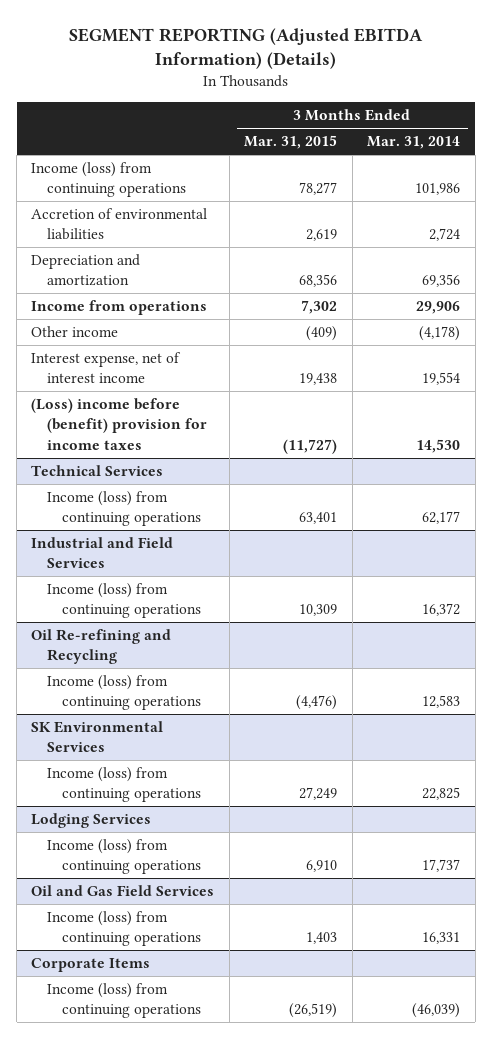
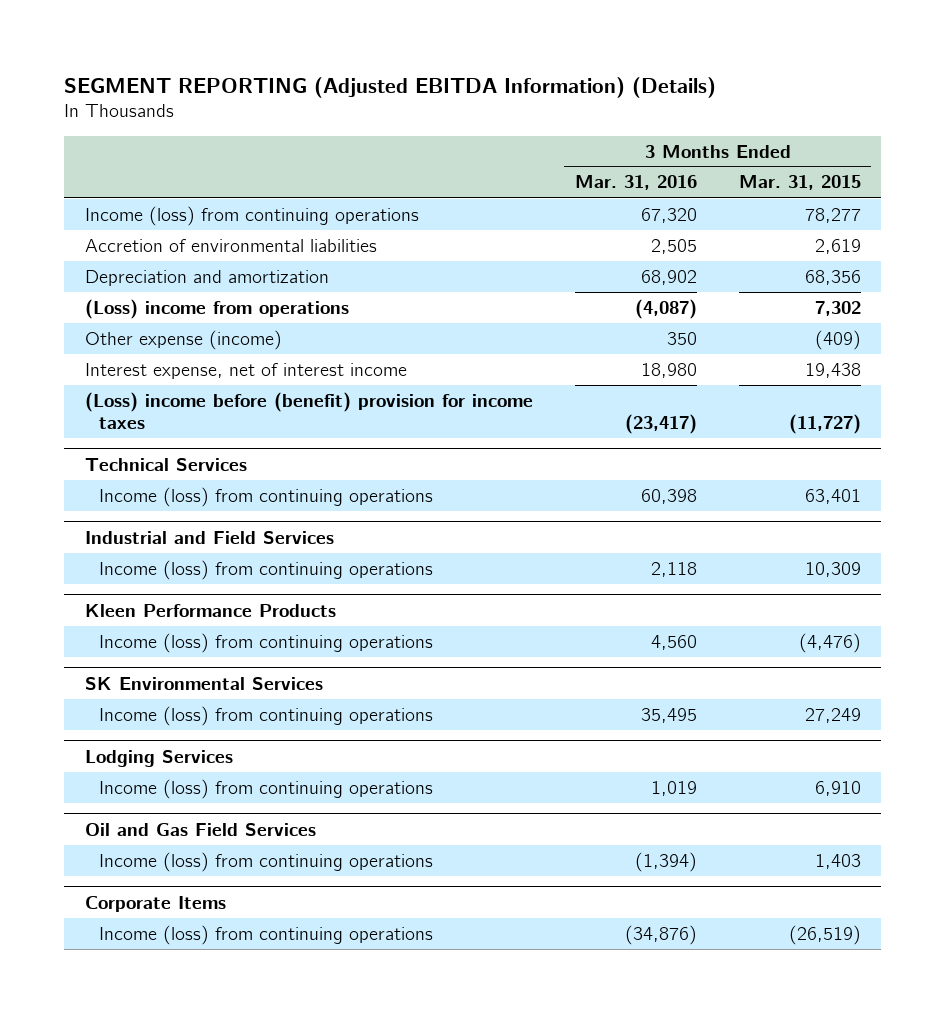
- | 3 Months Ended Mar. 31, 2015 | 3 Months Ended Mar. 31, 2014
+ | 3 Months Ended Mar. 31, 2016 | 3 Months Ended Mar. 31, 2015
- Income from operations | 7,302 | 29,906
- Other income | (409) | (4,178)
+ (Loss) income from operations | (4,087) | 7,302
+ Other expense (income) | 350 | (409)
- Oil Re-refining and Recycling
+ Kleen Performance Products

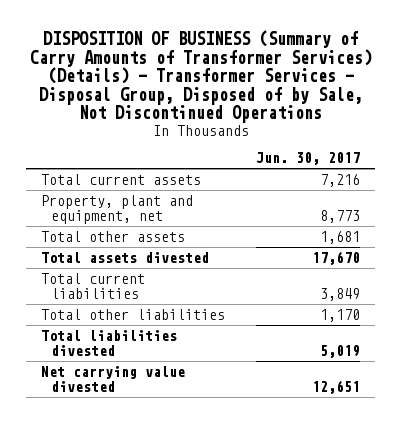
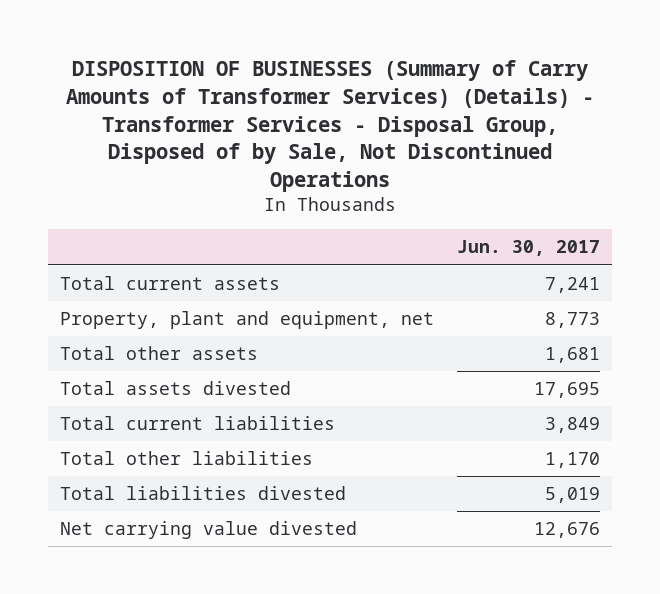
- DISPOSITION OF BUSINESS (Summary of Carry Amounts of Transformer Services) (Details) - Transformer Services - Disposal Group, Disposed of by Sale, Not Discontinued Operations
+ DISPOSITION OF BUSINESSES (Summary of Carry Amounts of Transformer Services) (Details) - Transformer Services - Disposal Group, Disposed of by Sale, Not Discontinued Operations
- Total current assets | 7,216
+ Total current assets | 7,241
- Total assets divested | 17,670
+ Total assets divested | 17,695
- Net carrying value divested | 12,651
+ Net carrying value divested | 12,676

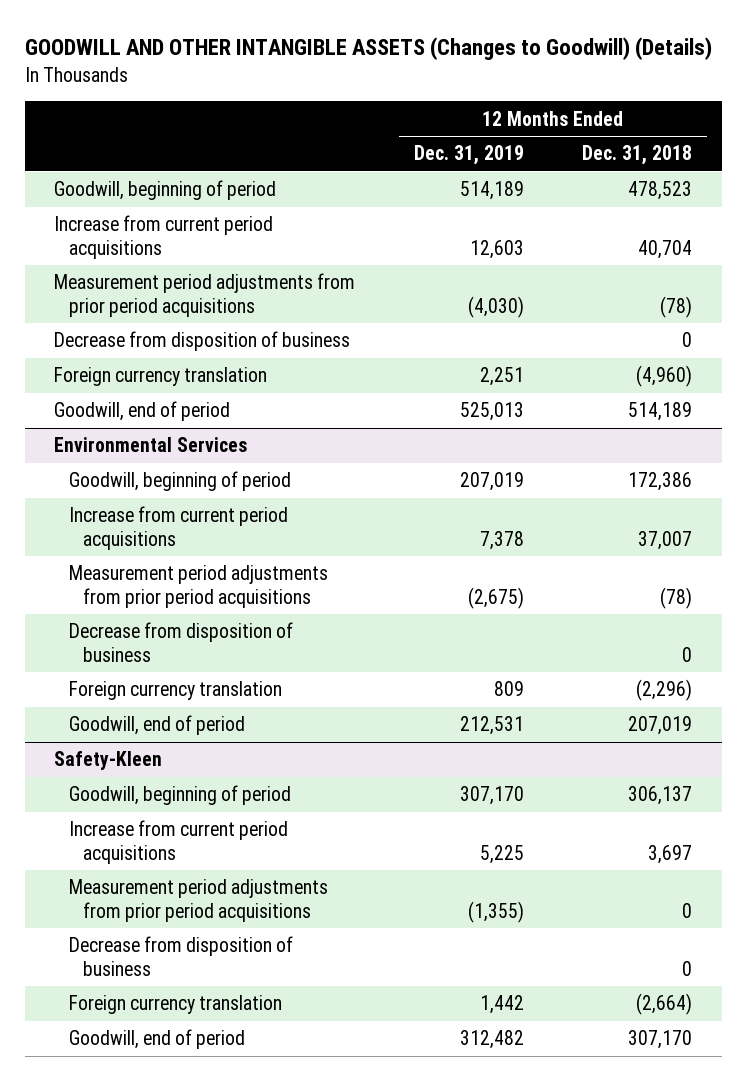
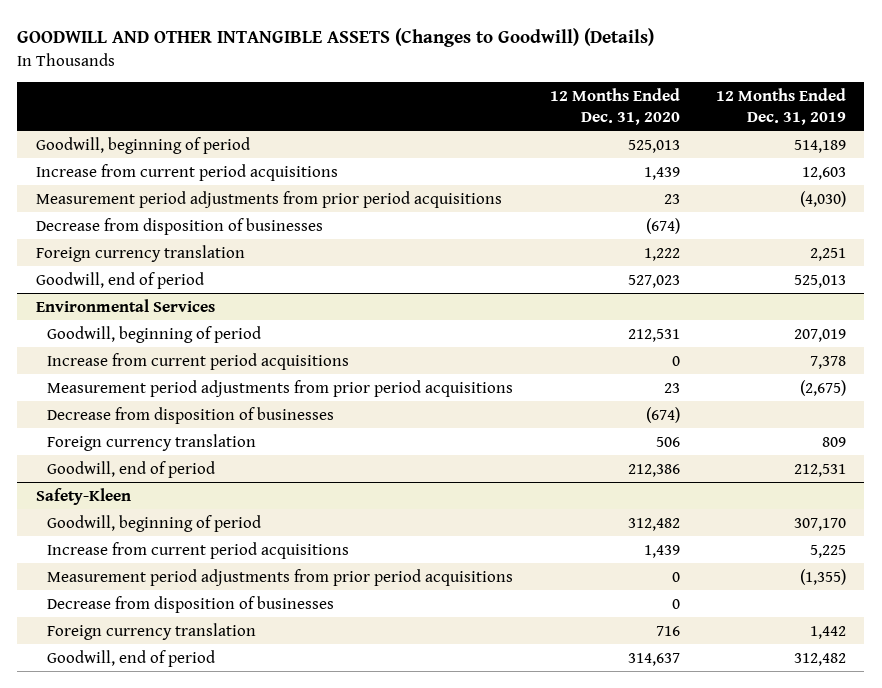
- | 12 Months Ended Dec. 31, 2019 | 12 Months Ended Dec. 31, 2018
+ | 12 Months Ended Dec. 31, 2020 | 12 Months Ended Dec. 31, 2019
- Decrease from disposition of business | | 0
+ Decrease from disposition of businesses | (674) |
@ Environmental Services
- Decrease from disposition of business | | 0
+ Decrease from disposition of businesses | (674) |
@ Safety-Kleen
- Decrease from disposition of business | | 0
+ Decrease from disposition of businesses | 0 |

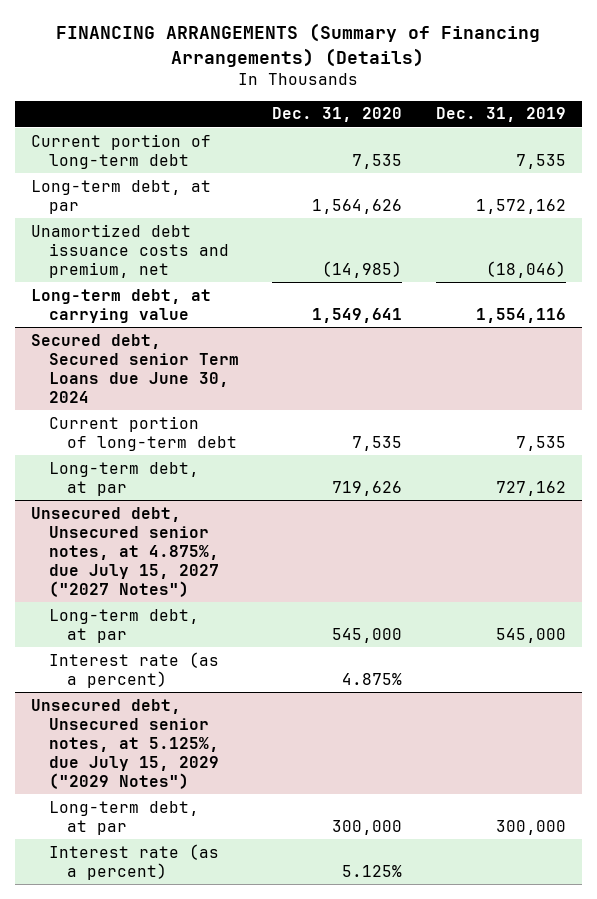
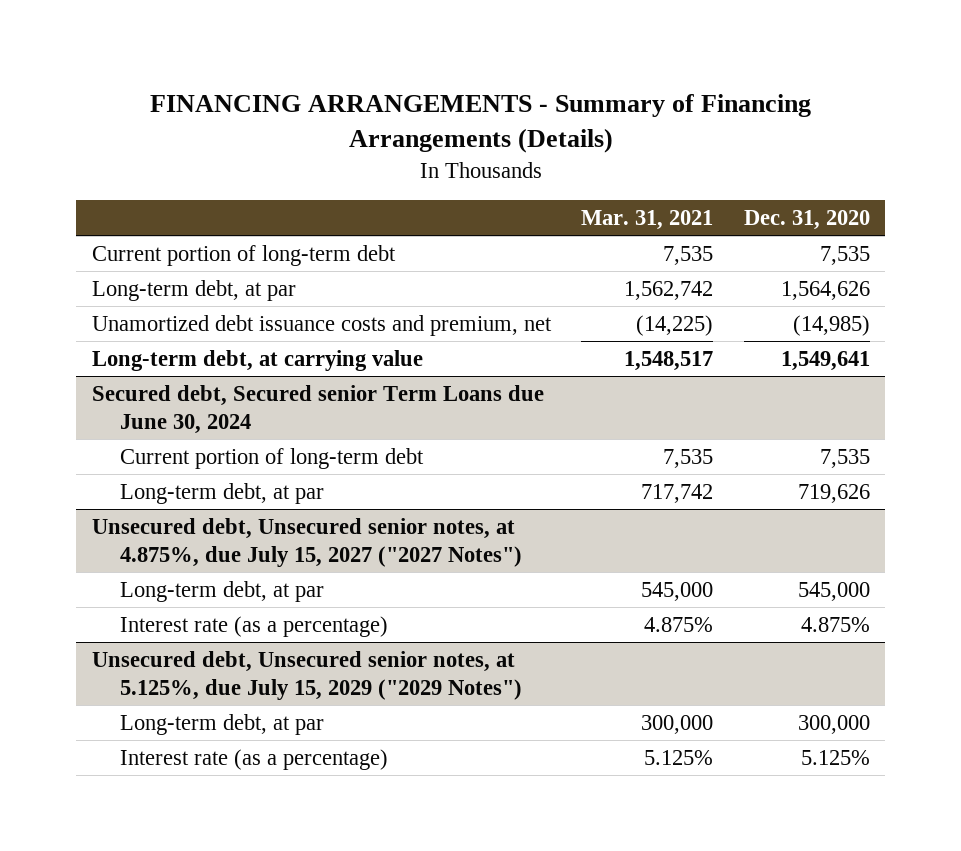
- FINANCING ARRANGEMENTS (Summary of Financing Arrangements) (Details)
+ FINANCING ARRANGEMENTS - Summary of Financing Arrangements (Details)
- | Dec. 31, 2020 | Dec. 31, 2019
+ | Mar. 31, 2021 | Dec. 31, 2020
@ Unsecured debt, Unsecured senior notes, at 4.875%, due July 15, 2027 ("2027 Notes")
- Interest rate (as a percent) | 4.875% |
+ Interest rate (as a percentage) | 4.875% | 4.875%
@ Unsecured debt, Unsecured senior notes, at 5.125%, due July 15, 2029 ("2029 Notes")
- Interest rate (as a percent) | 5.125% |
+ Interest rate (as a percentage) | 5.125% | 5.125%

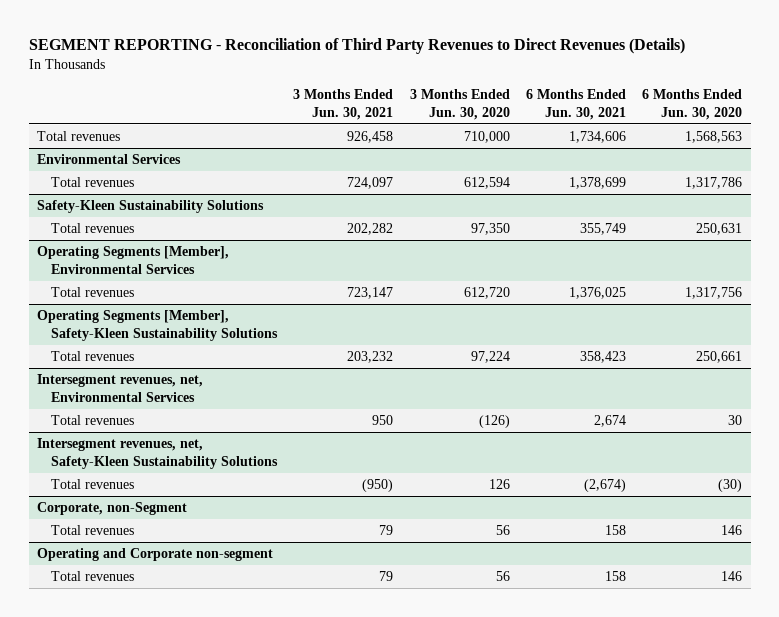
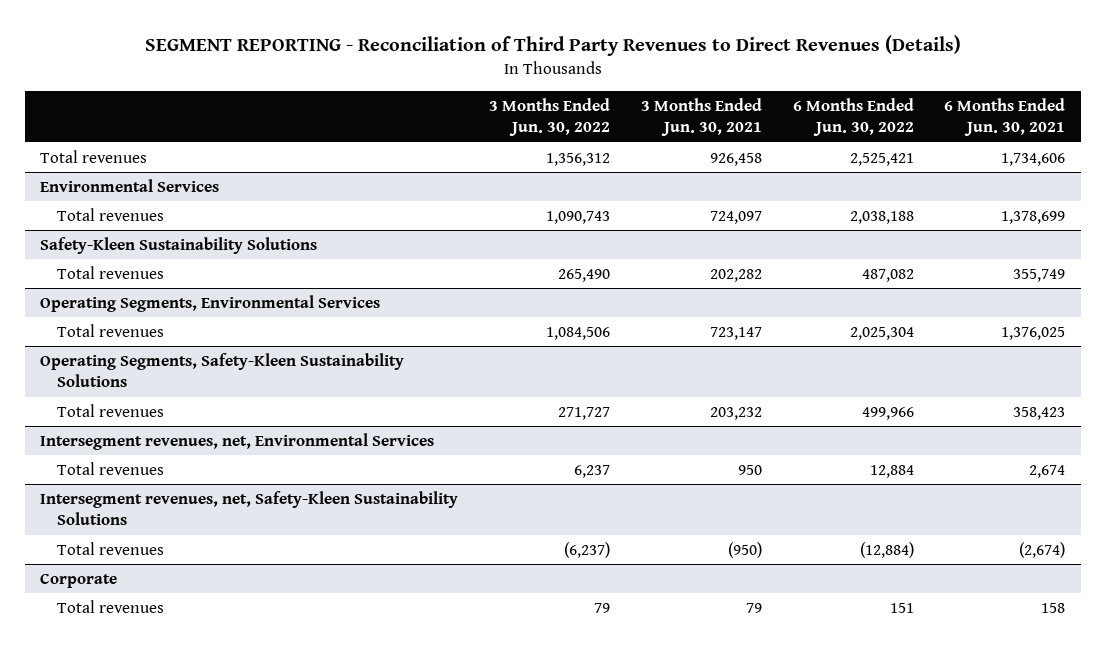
- | 3 Months Ended Jun. 30, 2021 | 3 Months Ended Jun. 30, 2020 | 6 Months Ended Jun. 30, 2021 | 6 Months Ended Jun. 30, 2020
+ | 3 Months Ended Jun. 30, 2022 | 3 Months Ended Jun. 30, 2021 | 6 Months Ended Jun. 30, 2022 | 6 Months Ended Jun. 30, 2021
- Operating Segments [Member], Environmental Services
+ Operating Segments, Environmental Services
- Operating Segments [Member], Safety-Kleen Sustainability Solutions
+ Operating Segments, Safety-Kleen Sustainability Solutions
- Corporate, non-Segment
- Total revenues | 79 | 56 | 158 | 146
- Operating and Corporate non-segment
+ Corporate

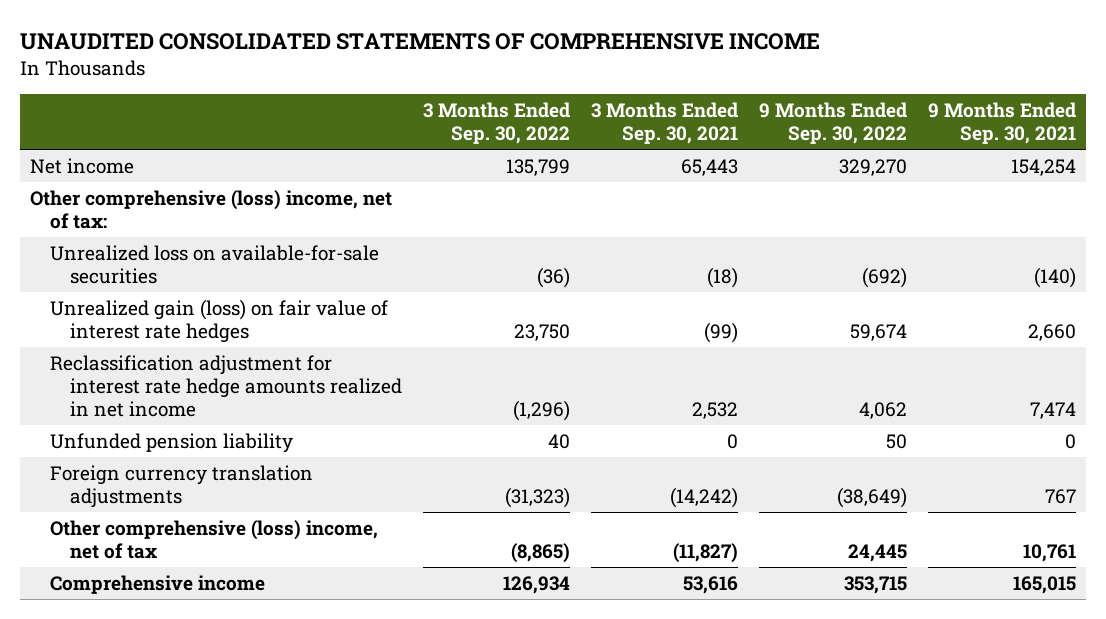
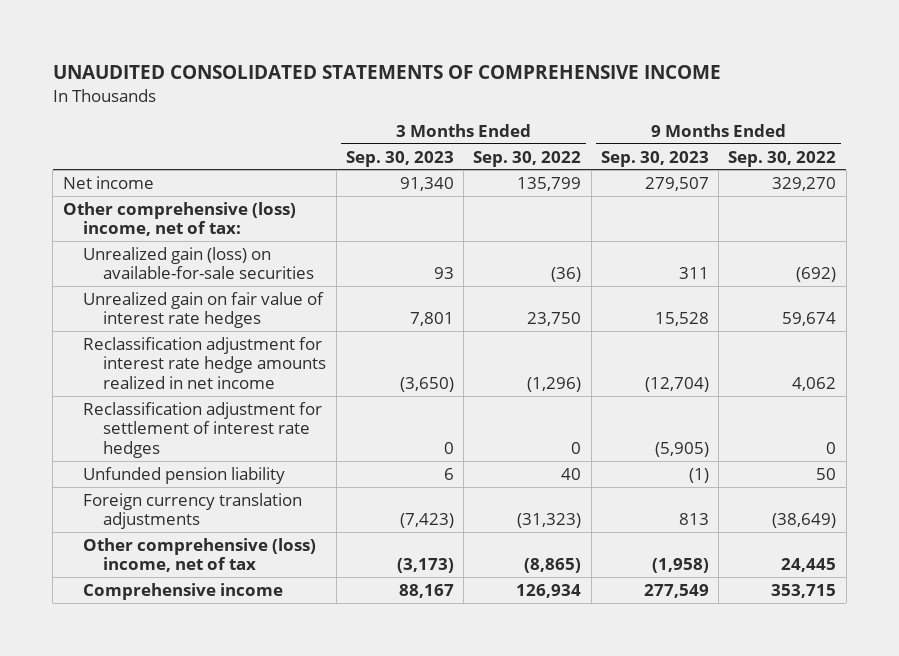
- | 3 Months Ended Sep. 30, 2022 | 3 Months Ended Sep. 30, 2021 | 9 Months Ended Sep. 30, 2022 | 9 Months Ended Sep. 30, 2021
+ | 3 Months Ended Sep. 30, 2023 | 3 Months Ended Sep. 30, 2022 | 9 Months Ended Sep. 30, 2023 | 9 Months Ended Sep. 30, 2022
- Unrealized loss on available-for-sale securities | (36) | (18) | (692) | (140)
- Unrealized gain (loss) on fair value of interest rate hedges | 23,750 | (99) | 59,674 | 2,660
+ Unrealized gain (loss) on available-for-sale securities | 93 | (36) | 311 | (692)
+ Unrealized gain on fair value of interest rate hedges | 7,801 | 23,750 | 15,528 | 59,674
+ Reclassification adjustment for settlement of interest rate hedges | 0 | 0 | (5,905) | 0

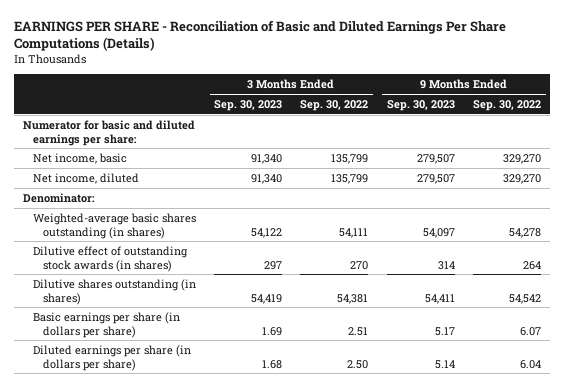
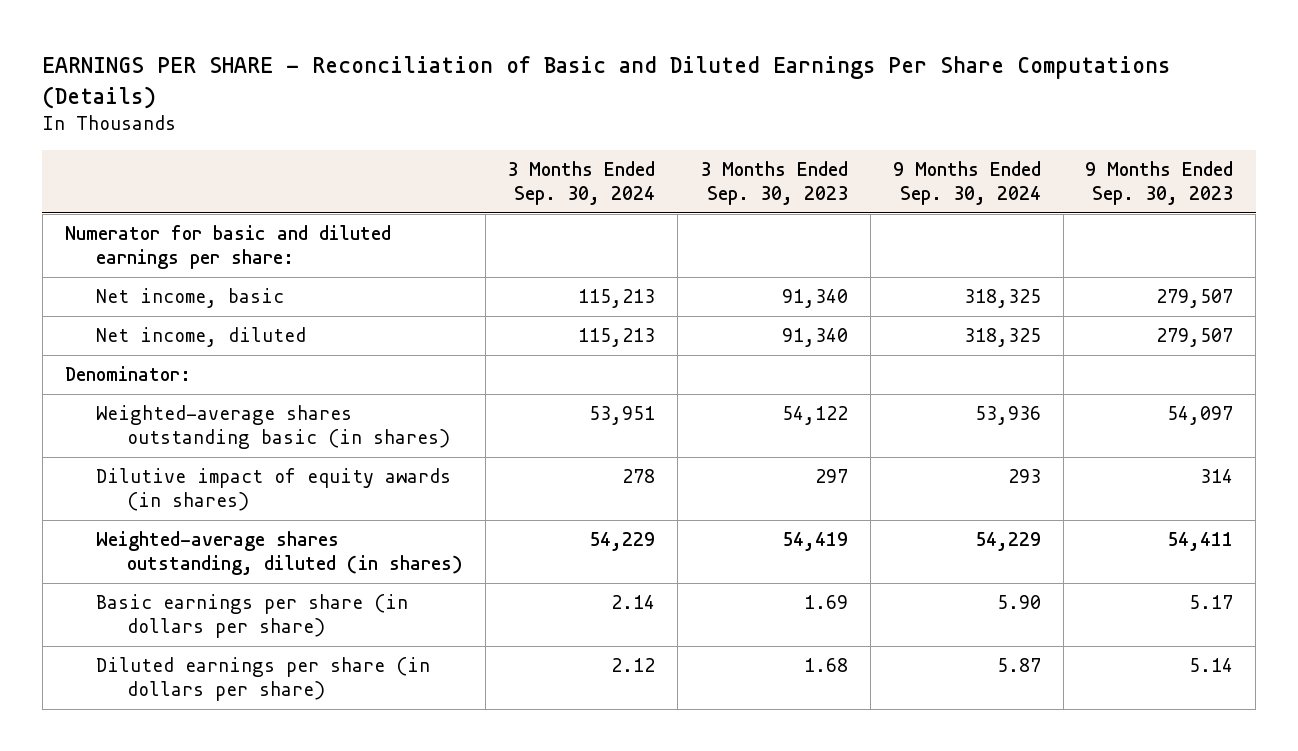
- | 3 Months Ended Sep. 30, 2023 | 3 Months Ended Sep. 30, 2022 | 9 Months Ended Sep. 30, 2023 | 9 Months Ended Sep. 30, 2022
+ | 3 Months Ended Sep. 30, 2024 | 3 Months Ended Sep. 30, 2023 | 9 Months Ended Sep. 30, 2024 | 9 Months Ended Sep. 30, 2023
- Weighted-average basic shares outstanding (in shares) | 54,122 | 54,111 | 54,097 | 54,278
- Dilutive effect of outstanding stock awards (in shares) | 297 | 270 | 314 | 264
- Dilutive shares outstanding (in shares) | 54,419 | 54,381 | 54,411 | 54,542
+ Weighted-average shares outstanding basic (in shares) | 53,951 | 54,122 | 53,936 | 54,097
+ Dilutive impact of equity awards (in shares) | 278 | 297 | 293 | 314
+ Weighted-average shares outstanding, diluted (in shares) | 54,229 | 54,419 | 54,229 | 54,411

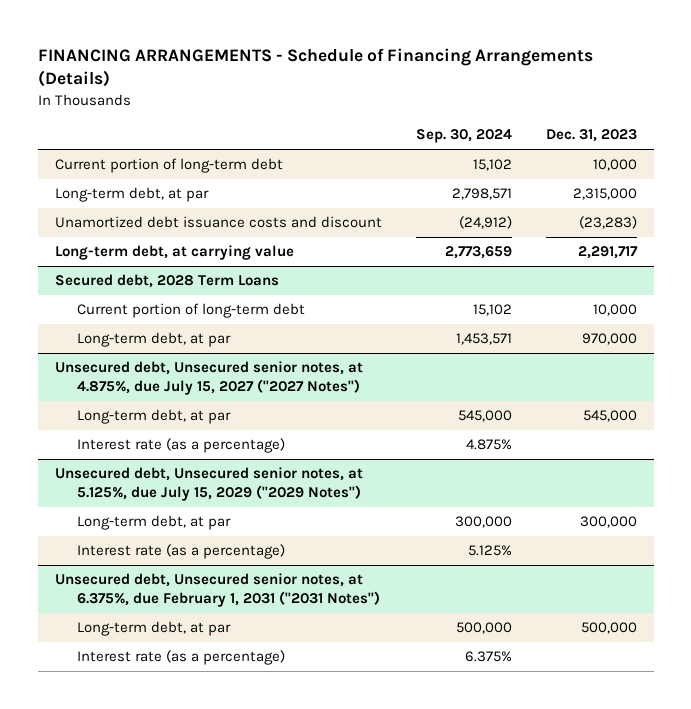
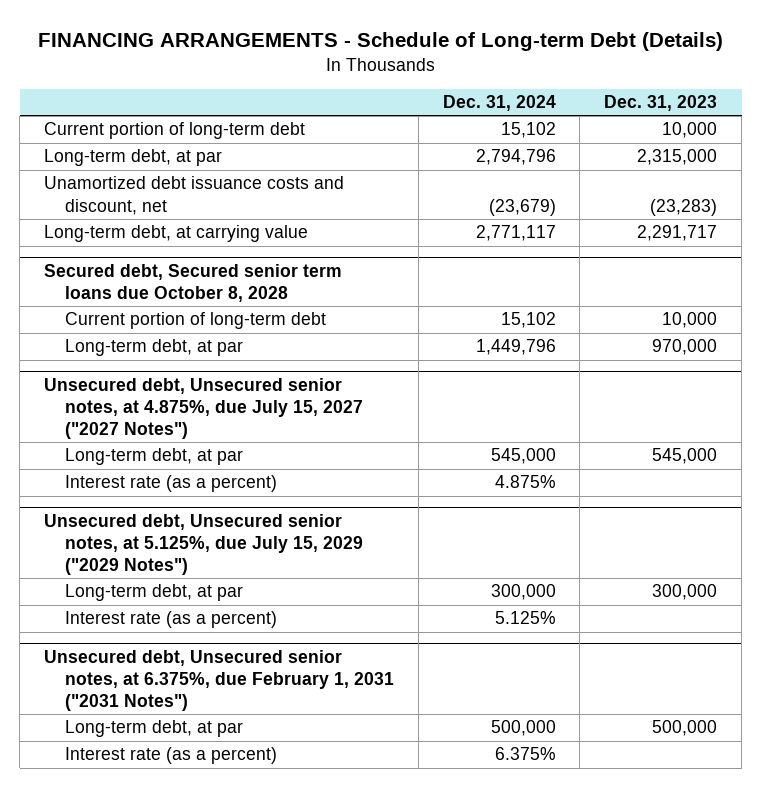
- FINANCING ARRANGEMENTS - Schedule of Financing Arrangements (Details)
+ FINANCING ARRANGEMENTS - Schedule of Long-term Debt (Details)
- | Sep. 30, 2024 | Dec. 31, 2023
+ | Dec. 31, 2024 | Dec. 31, 2023
- Unamortized debt issuance costs and discount | (24,912) | (23,283)
+ Unamortized debt issuance costs and discount, net | (23,679) | (23,283)
- Secured debt, 2028 Term Loans
+ Secured debt, Secured senior term loans due October 8, 2028
@ Unsecured debt, Unsecured senior notes, at 4.875%, due July 15, 2027 ("2027 Notes")
- Interest rate (as a percentage) | 4.875% |
+ Interest rate (as a percent) | 4.875% |
@ Unsecured debt, Unsecured senior notes, at 5.125%, due July 15, 2029 ("2029 Notes")
- Interest rate (as a percentage) | 5.125% |
+ Interest rate (as a percent) | 5.125% |
@ Unsecured debt, Unsecured senior notes, at 6.375%, due February 1, 2031 ("2031 Notes")
- Interest rate (as a percentage) | 6.375% |
+ Interest rate (as a percent) | 6.375% |

